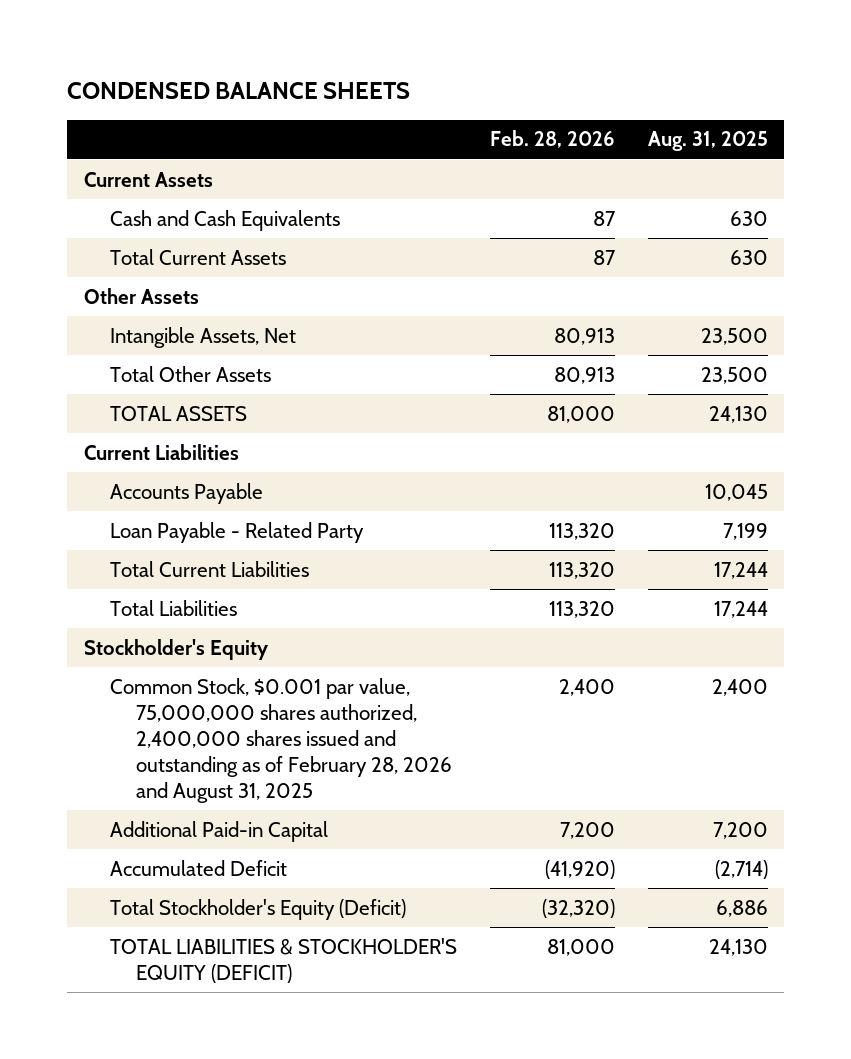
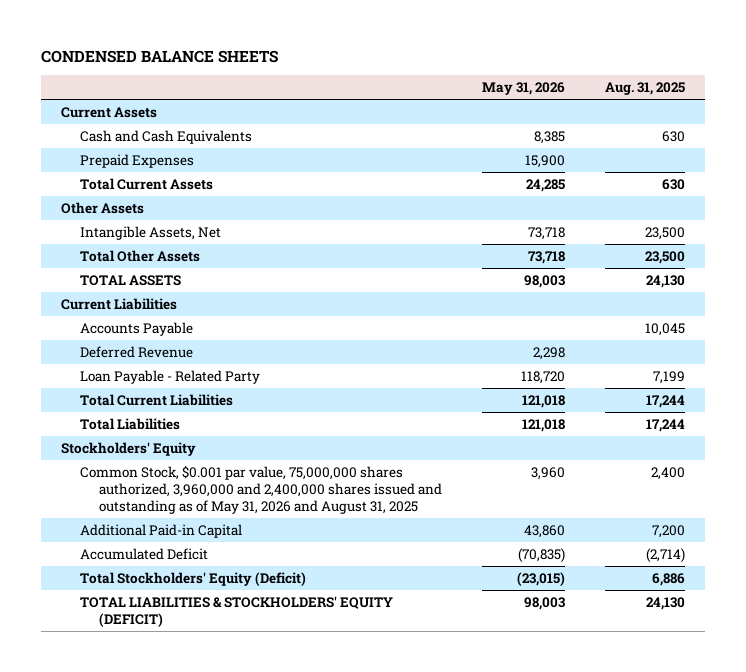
- | Feb. 28, 2026 | Aug. 31, 2025
+ | May 31, 2026 | Aug. 31, 2025
+ Prepaid Expenses | 15,900 |
+ Deferred Revenue | 2,298 |
- Stockholder's Equity
- Common Stock, $0.001 par value, 75,000,000 shares authorized, 2,400,000 shares issued and outstanding as of February 28, 2026 and August 31, 2025 | 2,400 | 2,400
+ Stockholders' Equity
+ Common Stock, $0.001 par value, 75,000,000 shares authorized, 3,960,000 and 2,400,000 shares issued and outstanding as of May 31, 2026 and August 31, 2025 | 3,960 | 2,400
- Total Stockholder's Equity (Deficit) | (32,320) | 6,886
- TOTAL LIABILITIES & STOCKHOLDER'S EQUITY (DEFICIT) | 81,000 | 24,130
+ Total Stockholders' Equity (Deficit) | (23,015) | 6,886
+ TOTAL LIABILITIES & STOCKHOLDERS' EQUITY (DEFICIT) | 98,003 | 24,130

